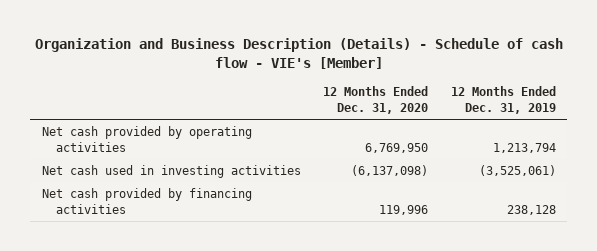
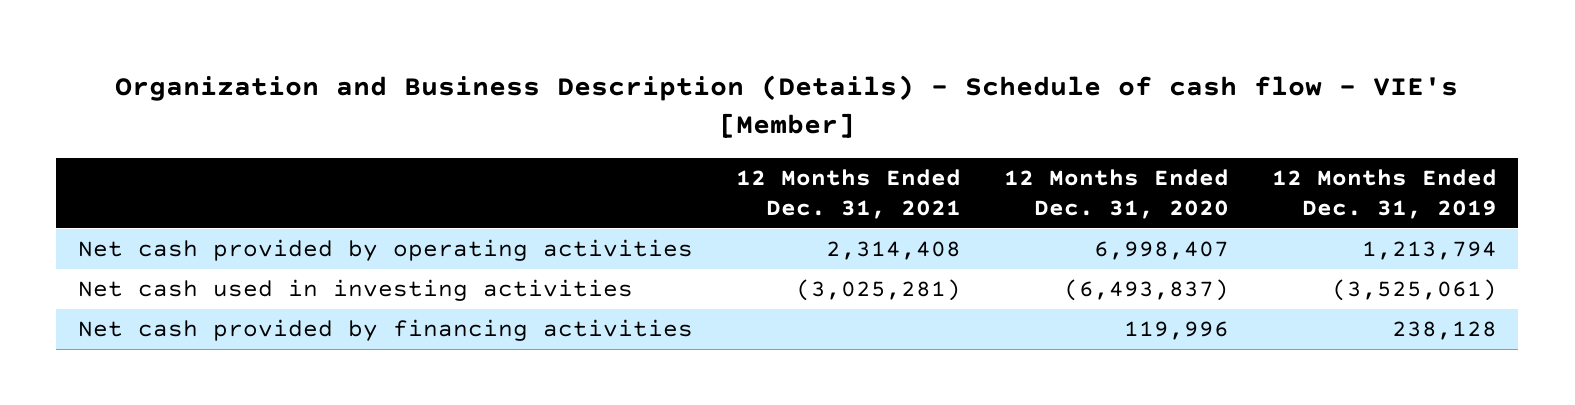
- | 12 Months Ended Dec. 31, 2020 | 12 Months Ended Dec. 31, 2019
+ | 12 Months Ended Dec. 31, 2021 | 12 Months Ended Dec. 31, 2020 | 12 Months Ended Dec. 31, 2019
- Net cash provided by operating activities | 6,769,950 | 1,213,794
- Net cash used in investing activities | (6,137,098) | (3,525,061)
+ Net cash provided by operating activities | 2,314,408 | 6,998,407 | 1,213,794
+ Net cash used in investing activities | (3,025,281) | (6,493,837) | (3,525,061)

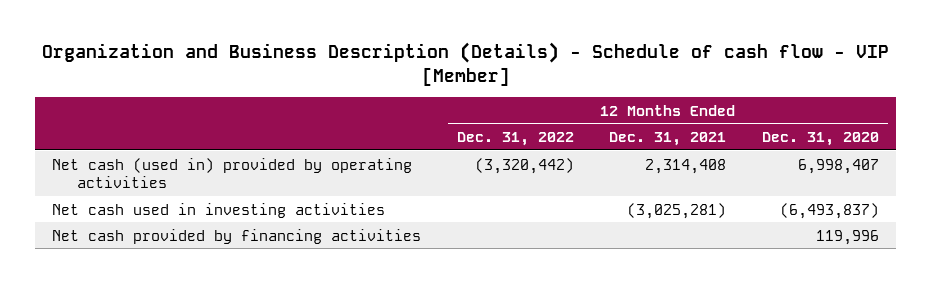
- Organization and Business Description (Details) - Schedule of cash flow - VIE's [Member]
+ Organization and Business Description (Details) - Schedule of cash flow - VIP [Member]
- | 12 Months Ended Dec. 31, 2021 | 12 Months Ended Dec. 31, 2020 | 12 Months Ended Dec. 31, 2019
+ | 12 Months Ended Dec. 31, 2022 | 12 Months Ended Dec. 31, 2021 | 12 Months Ended Dec. 31, 2020
- Net cash provided by operating activities | 2,314,408 | 6,998,407 | 1,213,794
+ Net cash (used in) provided by operating activities | (3,320,442) | 2,314,408 | 6,998,407

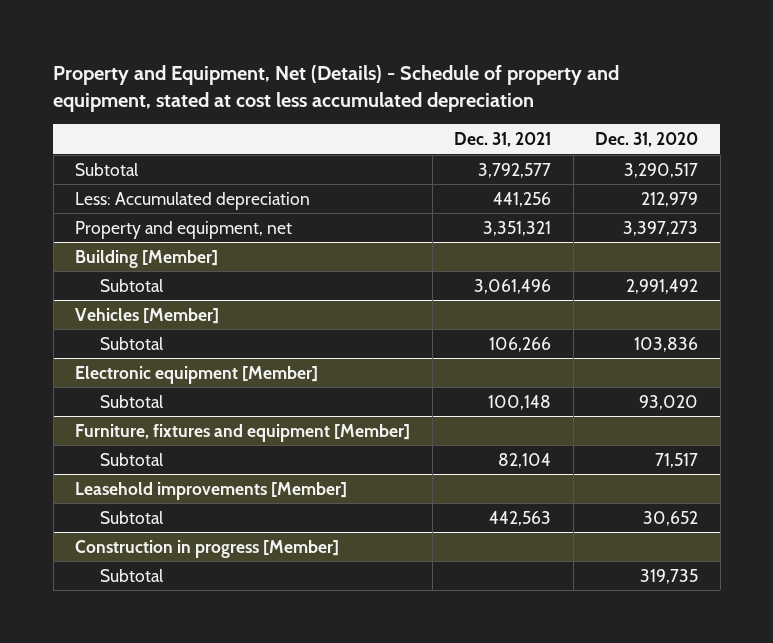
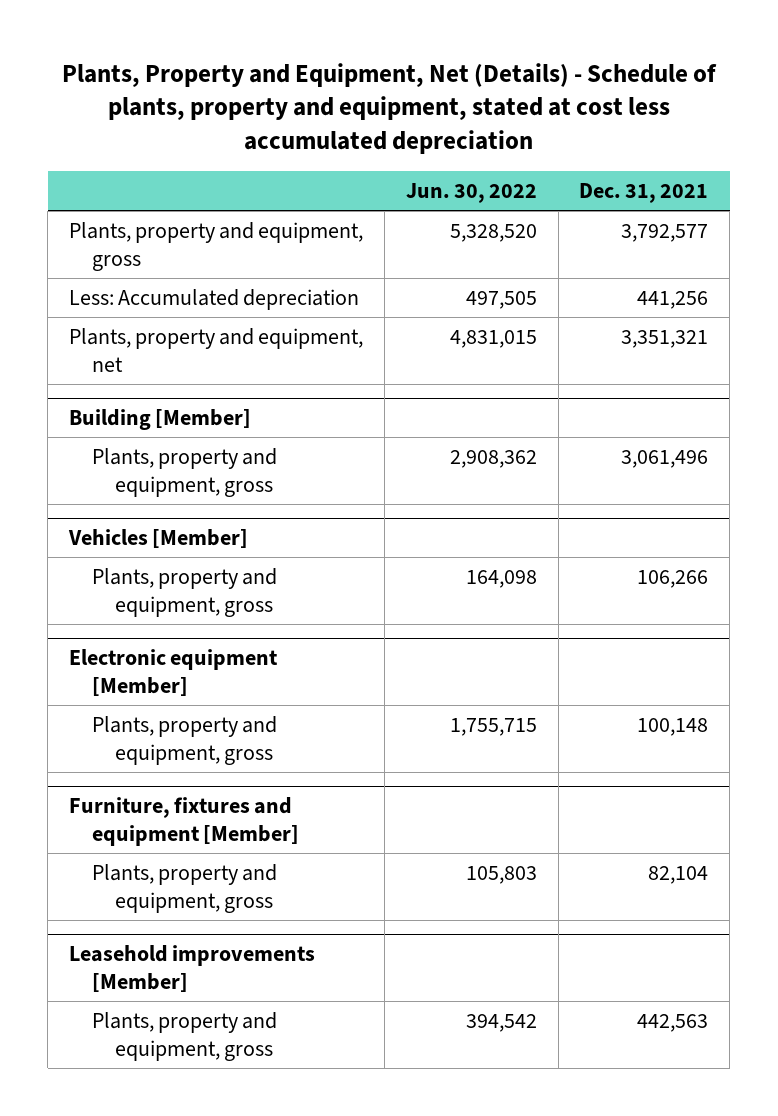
- Property and Equipment, Net (Details) - Schedule of property and equipment, stated at cost less accumulated depreciation
+ Plants, Property and Equipment, Net (Details) - Schedule of plants, property and equipment, stated at cost less accumulated depreciation
- | Dec. 31, 2021 | Dec. 31, 2020
+ | Jun. 30, 2022 | Dec. 31, 2021
- Subtotal | 3,792,577 | 3,290,517
+ Plants, property and equipment, gross | 5,328,520 | 3,792,577
- Property and equipment, net | 3,351,321 | 3,397,273
+ Plants, property and equipment, net | 4,831,015 | 3,351,321
@ Building [Member]
- Subtotal | 3,061,496 | 2,991,492
+ Plants, property and equipment, gross | 2,908,362 | 3,061,496
@ Vehicles [Member]
- Subtotal | 106,266 | 103,836
+ Plants, property and equipment, gross | 164,098 | 106,266
@ Electronic equipment [Member]
- Subtotal | 100,148 | 93,020
+ Plants, property and equipment, gross | 1,755,715 | 100,148
@ Furniture, fixtures and equipment [Member]
- Subtotal | 82,104 | 71,517
+ Plants, property and equipment, gross | 105,803 | 82,104
@ Leasehold improvements [Member]
- Subtotal | 442,563 | 30,652
- Construction in progress [Member]
- Subtotal | | 319,735
@ Leasehold improvements [Member]
+ Plants, property and equipment, gross | 394,542 | 442,563

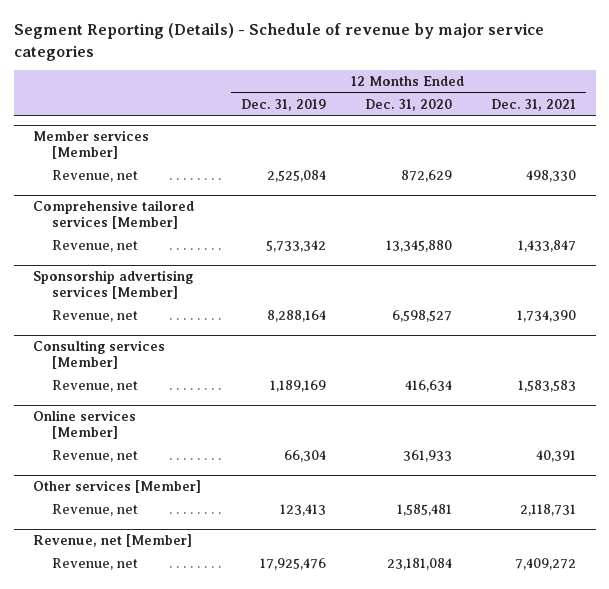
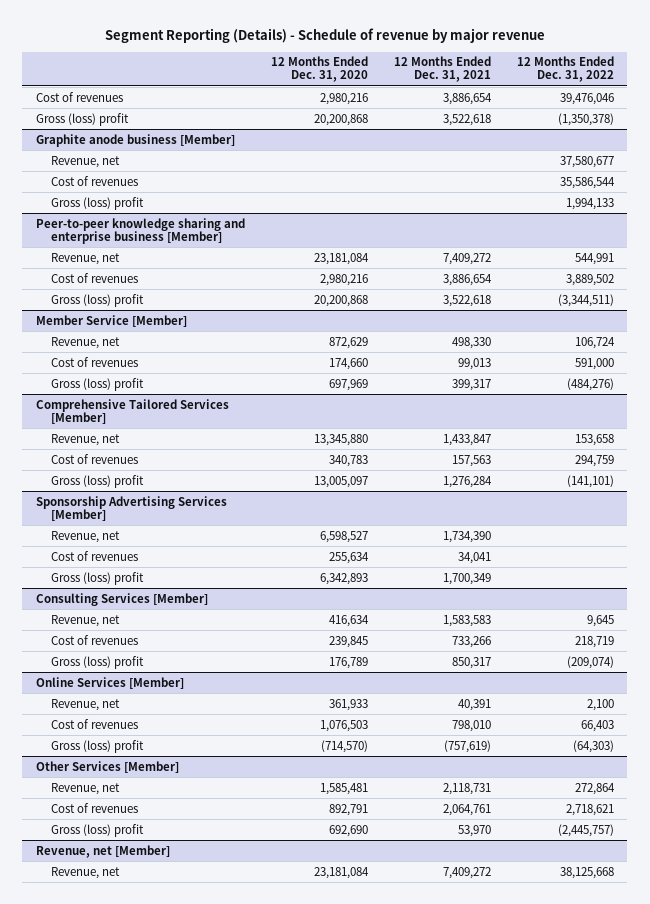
- Segment Reporting (Details) - Schedule of revenue by major service categories
+ Segment Reporting (Details) - Schedule of revenue by major revenue
- | 12 Months Ended Dec. 31, 2019 | 12 Months Ended Dec. 31, 2020 | 12 Months Ended Dec. 31, 2021
+ | 12 Months Ended Dec. 31, 2020 | 12 Months Ended Dec. 31, 2021 | 12 Months Ended Dec. 31, 2022
- Member services [Member]
+ Cost of revenues | 2,980,216 | 3,886,654 | 39,476,046
+ Gross (loss) profit | 20,200,868 | 3,522,618 | (1,350,378)
+ Graphite anode business [Member]
+ Revenue, net | | | 37,580,677
+ Cost of revenues | | | 35,586,544
+ Gross (loss) profit | | | 1,994,133
+ Peer-to-peer knowledge sharing and enterprise business [Member]
+ Revenue, net | 23,181,084 | 7,409,272 | 544,991
+ Cost of revenues | 2,980,216 | 3,886,654 | 3,889,502
+ Gross (loss) profit | 20,200,868 | 3,522,618 | (3,344,511)
+ Member Service [Member]
- Comprehensive tailored services [Member]
+ Cost of revenues | 174,660 | 99,013 | 591,000
+ Gross (loss) profit | 697,969 | 399,317 | (484,276)
+ Comprehensive Tailored Services [Member]
- Sponsorship advertising services [Member]
+ Cost of revenues | 340,783 | 157,563 | 294,759
+ Gross (loss) profit | 13,005,097 | 1,276,284 | (141,101)
+ Sponsorship Advertising Services [Member]
- Consulting services [Member]
+ Cost of revenues | 255,634 | 34,041 |
+ Gross (loss) profit | 6,342,893 | 1,700,349 |
+ Consulting Services [Member]
- Online services [Member]
+ Cost of revenues | 239,845 | 733,266 | 218,719
+ Gross (loss) profit | 176,789 | 850,317 | (209,074)
+ Online Services [Member]
- Other services [Member]
+ Cost of revenues | 1,076,503 | 798,010 | 66,403
+ Gross (loss) profit | (714,570) | (757,619) | (64,303)
+ Other Services [Member]
+ Cost of revenues | 892,791 | 2,064,761 | 2,718,621
+ Gross (loss) profit | 692,690 | 53,970 | (2,445,757)

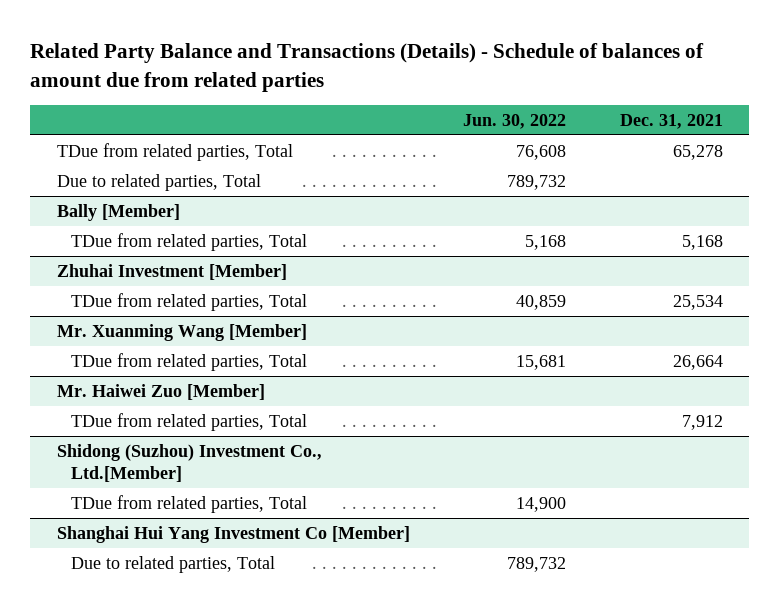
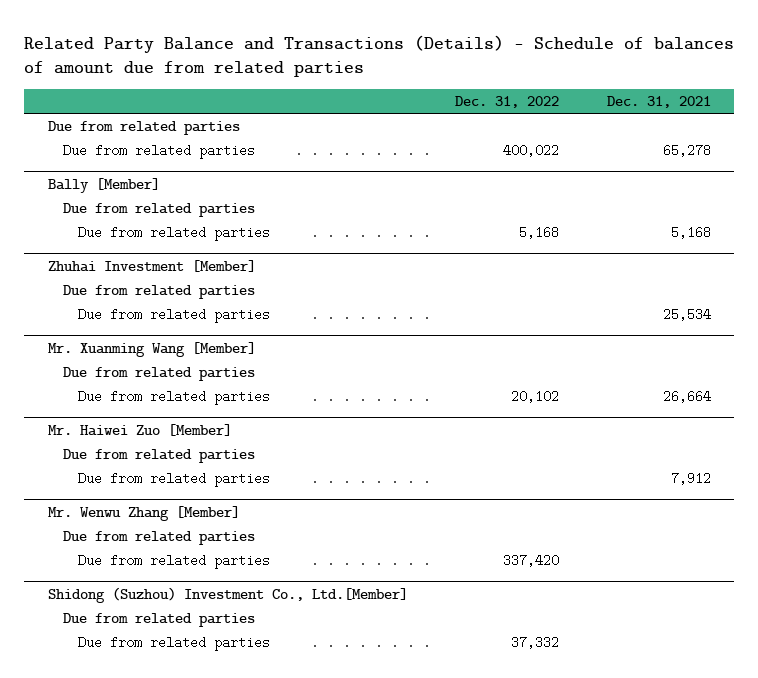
- | Jun. 30, 2022 | Dec. 31, 2021
+ | Dec. 31, 2022 | Dec. 31, 2021
- TDue from related parties, Total | 76,608 | 65,278
- Due to related parties, Total | 789,732 |
+ Due from related parties
+ Due from related parties | 400,022 | 65,278
@ Bally [Member]
- TDue from related parties, Total | 5,168 | 5,168
+ Due from related parties
+ Due from related parties | 5,168 | 5,168
@ Zhuhai Investment [Member]
- TDue from related parties, Total | 40,859 | 25,534
+ Due from related parties
+ Due from related parties | | 25,534
@ Mr. Xuanming Wang [Member]
- TDue from related parties, Total | 15,681 | 26,664
+ Due from related parties
+ Due from related parties | 20,102 | 26,664
@ Mr. Haiwei Zuo [Member]
- TDue from related parties, Total | | 7,912
+ Due from related parties
+ Due from related parties | | 7,912
+ Mr. Wenwu Zhang [Member]
+ Due from related parties
+ Due from related parties | 337,420 |
@ Shidong (Suzhou) Investment Co., Ltd.[Member]
- TDue from related parties, Total | 14,900 |
- Shanghai Hui Yang Investment Co [Member]
- Due to related parties, Total | 789,732 |
@ Shidong (Suzhou) Investment Co., Ltd.[Member]
+ Due from related parties
+ Due from related parties | 37,332 |

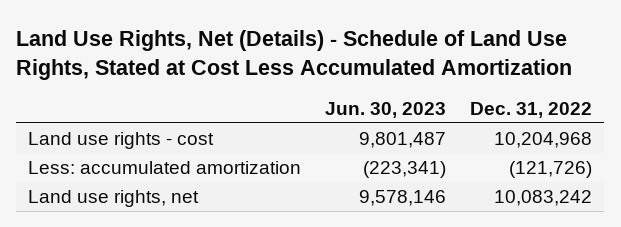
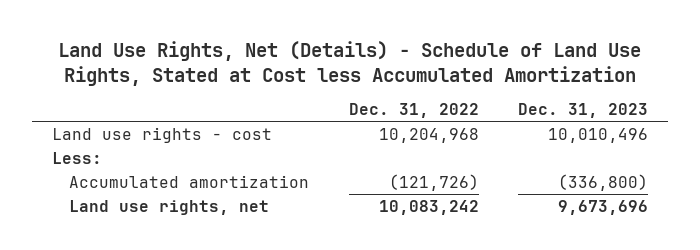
- Land Use Rights, Net (Details) - Schedule of Land Use Rights, Stated at Cost Less Accumulated Amortization
+ Land Use Rights, Net (Details) - Schedule of Land Use Rights, Stated at Cost less Accumulated Amortization
- | Jun. 30, 2023 | Dec. 31, 2022
+ | Dec. 31, 2022 | Dec. 31, 2023
- Less: accumulated amortization | (223,341) | (121,726)
+ Less:
+ Accumulated amortization | (121,726) | (336,800)

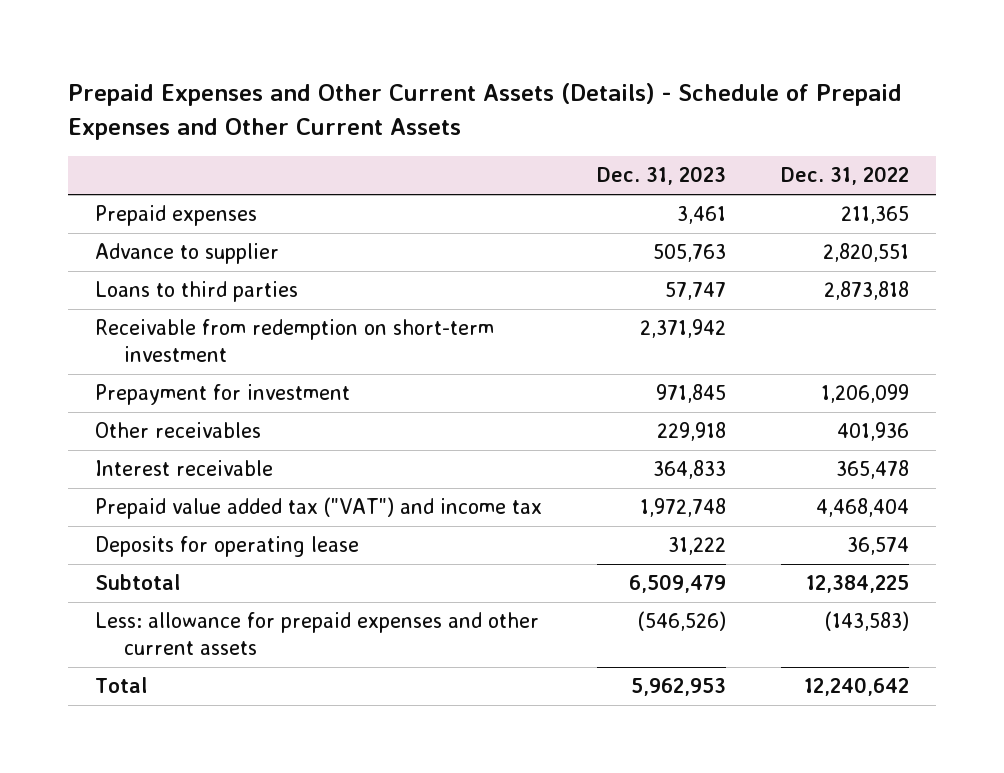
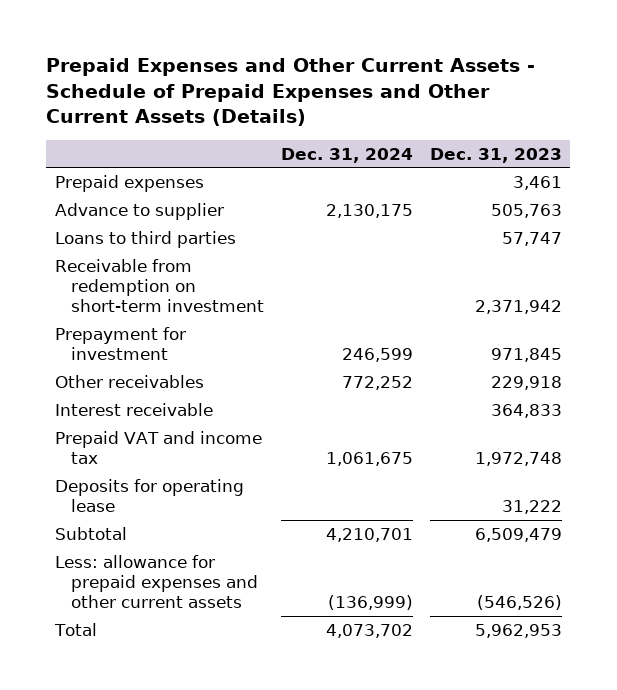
- Prepaid Expenses and Other Current Assets (Details) - Schedule of Prepaid Expenses and Other Current Assets
+ Prepaid Expenses and Other Current Assets - Schedule of Prepaid Expenses and Other Current Assets (Details)
- | Dec. 31, 2023 | Dec. 31, 2022
+ | Dec. 31, 2024 | Dec. 31, 2023
- Prepaid value added tax ("VAT") and income tax | 1,972,748 | 4,468,404
+ Prepaid VAT and income tax | 1,061,675 | 1,972,748

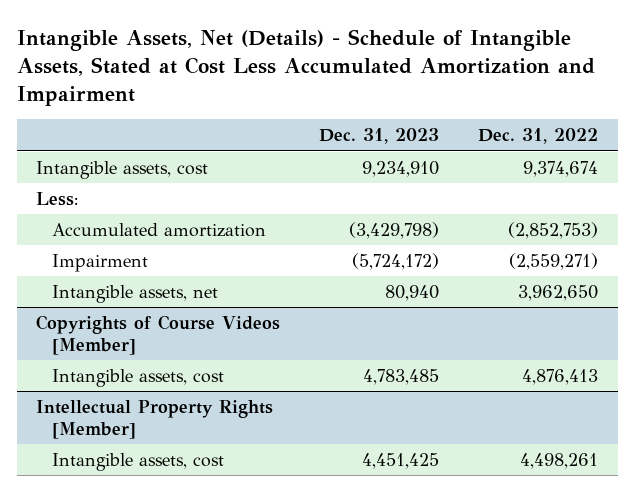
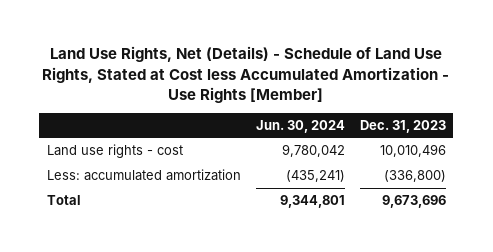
- Intangible Assets, Net (Details) - Schedule of Intangible Assets, Stated at Cost Less Accumulated Amortization and Impairment
+ Land Use Rights, Net (Details) - Schedule of Land Use Rights, Stated at Cost less Accumulated Amortization - Use Rights [Member]
- | Dec. 31, 2023 | Dec. 31, 2022
+ | Jun. 30, 2024 | Dec. 31, 2023
- Intangible assets, cost | 9,234,910 | 9,374,674
- Less:
- Accumulated amortization | (3,429,798) | (2,852,753)
- Impairment | (5,724,172) | (2,559,271)
- Intangible assets, net | 80,940 | 3,962,650
- Copyrights of Course Videos [Member]
- Intangible assets, cost | 4,783,485 | 4,876,413
- Intellectual Property Rights [Member]
- Intangible assets, cost | 4,451,425 | 4,498,261
+ Land use rights - cost | 9,780,042 | 10,010,496
+ Less: accumulated amortization | (435,241) | (336,800)
+ Total | 9,344,801 | 9,673,696

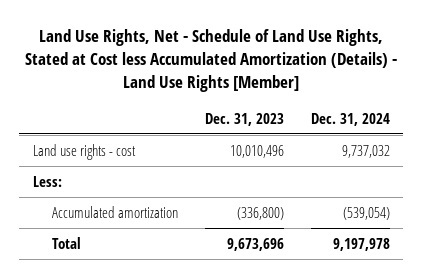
- Land Use Rights, Net (Details) - Schedule of Land Use Rights, Stated at Cost less Accumulated Amortization - Use Rights [Member]
+ Land Use Rights, Net - Schedule of Land Use Rights, Stated at Cost less Accumulated Amortization (Details) - Land Use Rights [Member]
- | Jun. 30, 2024 | Dec. 31, 2023
+ | Dec. 31, 2023 | Dec. 31, 2024
- Less: accumulated amortization | (435,241) | (336,800)
+ Less:
+ Accumulated amortization | (336,800) | (539,054)

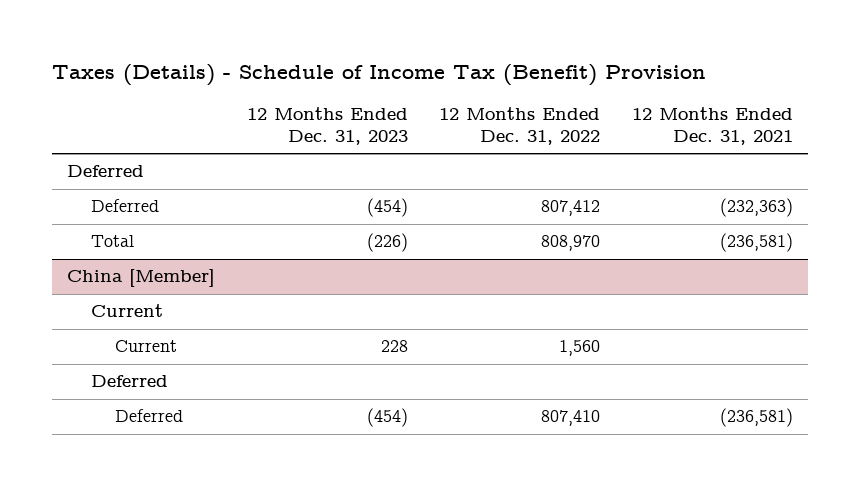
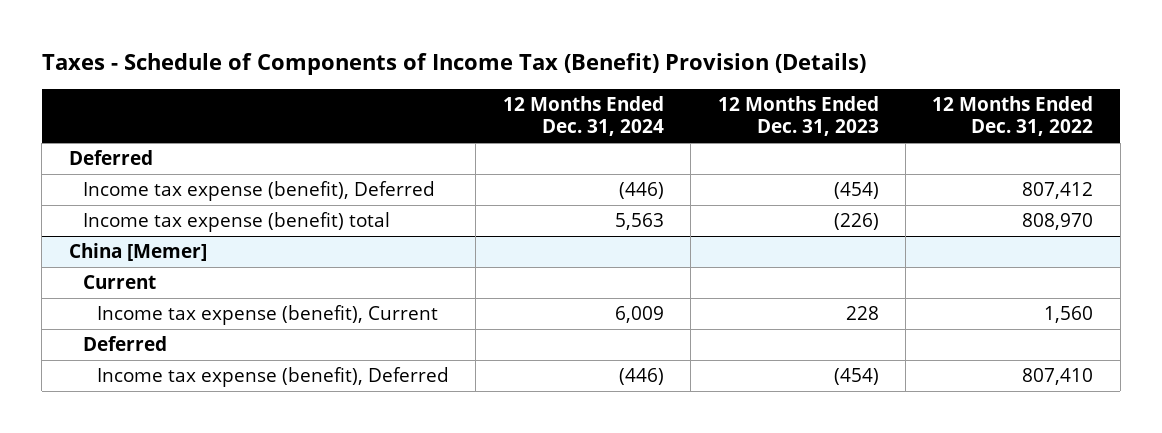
- Taxes (Details) - Schedule of Income Tax (Benefit) Provision
+ Taxes - Schedule of Components of Income Tax (Benefit) Provision (Details)
- | 12 Months Ended Dec. 31, 2023 | 12 Months Ended Dec. 31, 2022 | 12 Months Ended Dec. 31, 2021
+ | 12 Months Ended Dec. 31, 2024 | 12 Months Ended Dec. 31, 2023 | 12 Months Ended Dec. 31, 2022
- Deferred | (454) | 807,412 | (232,363)
- Total | (226) | 808,970 | (236,581)
- China [Member]
+ Income tax expense (benefit), Deferred | (446) | (454) | 807,412
+ Income tax expense (benefit) total | 5,563 | (226) | 808,970
+ China [Memer]
- Current | 228 | 1,560 |
+ Income tax expense (benefit), Current | 6,009 | 228 | 1,560
- Deferred | (454) | 807,410 | (236,581)
+ Income tax expense (benefit), Deferred | (446) | (454) | 807,410

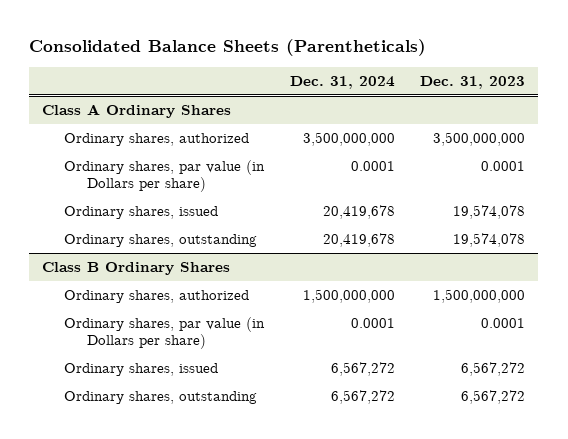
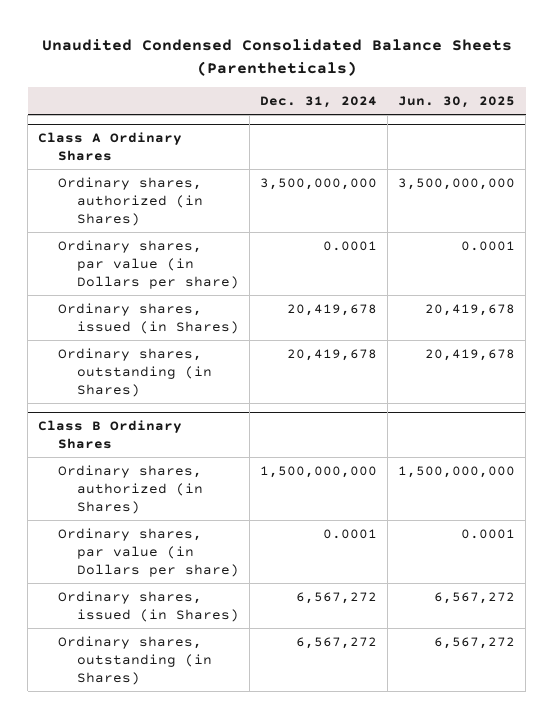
- Consolidated Balance Sheets (Parentheticals)
+ Unaudited Condensed Consolidated Balance Sheets (Parentheticals)
- | Dec. 31, 2024 | Dec. 31, 2023
+ | Dec. 31, 2024 | Jun. 30, 2025
@ Class A Ordinary Shares
- Ordinary shares, authorized | 3,500,000,000 | 3,500,000,000
+ Ordinary shares, authorized (in Shares) | 3,500,000,000 | 3,500,000,000
- Ordinary shares, issued | 20,419,678 | 19,574,078
- Ordinary shares, outstanding | 20,419,678 | 19,574,078
+ Ordinary shares, issued (in Shares) | 20,419,678 | 20,419,678
+ Ordinary shares, outstanding (in Shares) | 20,419,678 | 20,419,678
@ Class B Ordinary Shares
- Ordinary shares, authorized | 1,500,000,000 | 1,500,000,000
+ Ordinary shares, authorized (in Shares) | 1,500,000,000 | 1,500,000,000
- Ordinary shares, issued | 6,567,272 | 6,567,272
- Ordinary shares, outstanding | 6,567,272 | 6,567,272
+ Ordinary shares, issued (in Shares) | 6,567,272 | 6,567,272
+ Ordinary shares, outstanding (in Shares) | 6,567,272 | 6,567,272

